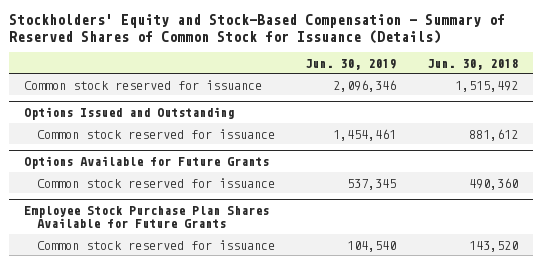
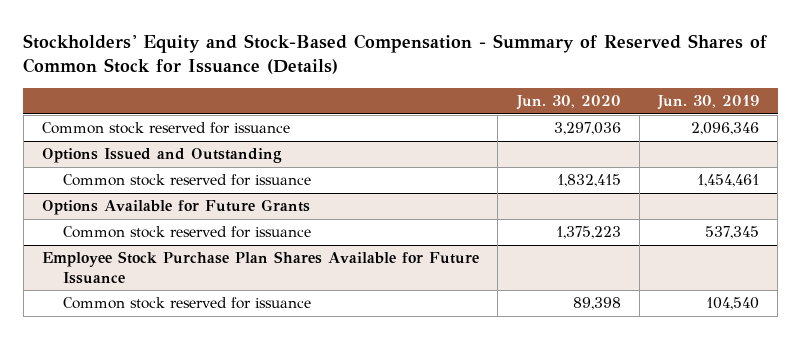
- | Jun. 30, 2019 | Jun. 30, 2018
+ | Jun. 30, 2020 | Jun. 30, 2019
- Employee Stock Purchase Plan Shares Available for Future Grants
+ Employee Stock Purchase Plan Shares Available for Future Issuance

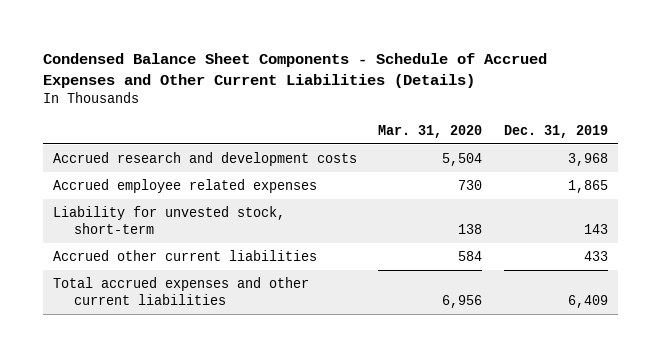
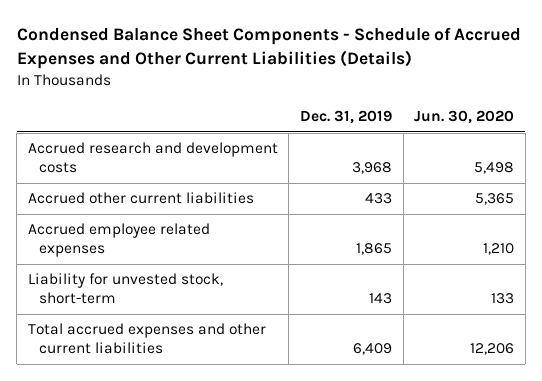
- | Mar. 31, 2020 | Dec. 31, 2019
+ | Dec. 31, 2019 | Jun. 30, 2020
moved up: Accrued other current liabilities | 433 | 5,365

